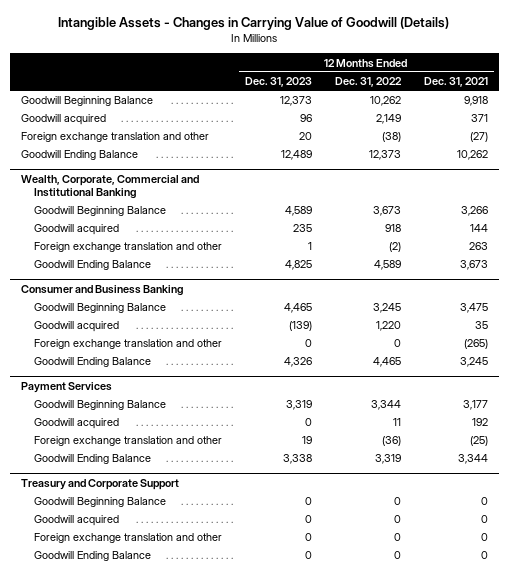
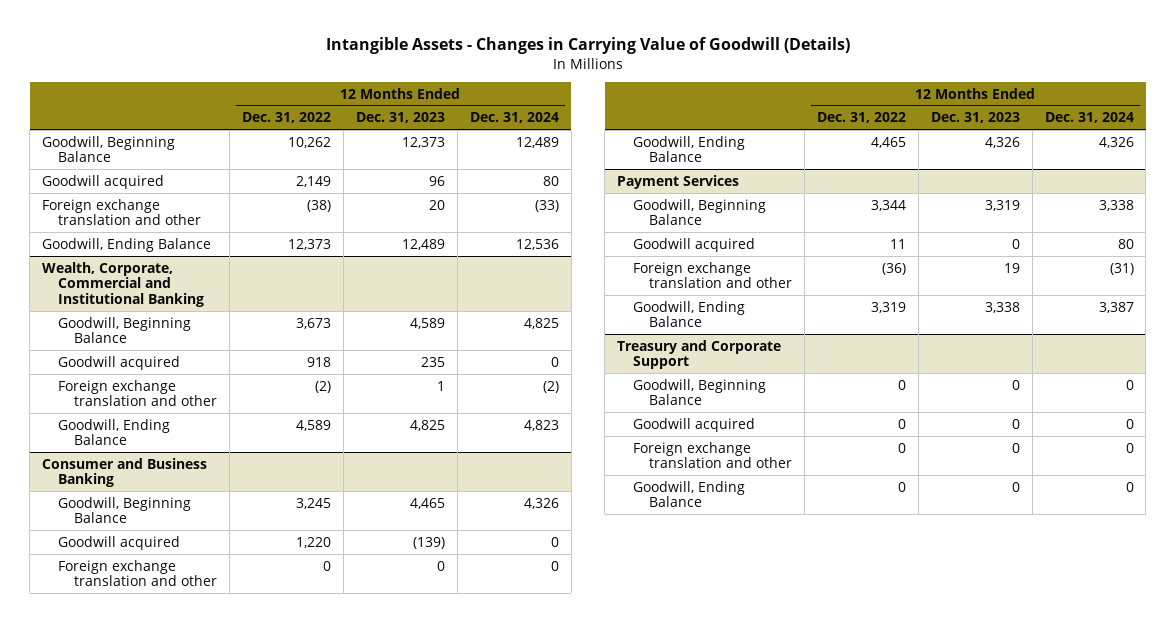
- | 12 Months Ended Dec. 31, 2023 | 12 Months Ended Dec. 31, 2022 | 12 Months Ended Dec. 31, 2021
+ | 12 Months Ended Dec. 31, 2022 | 12 Months Ended Dec. 31, 2023 | 12 Months Ended Dec. 31, 2024
- Goodwill Beginning Balance | 12,373 | 10,262 | 9,918
+ Goodwill, Beginning Balance | 10,262 | 12,373 | 12,489
- Goodwill Ending Balance | 12,489 | 12,373 | 10,262
+ Goodwill, Ending Balance | 12,373 | 12,489 | 12,536
@ Wealth, Corporate, Commercial and Institutional Banking
- Goodwill Beginning Balance | 4,589 | 3,673 | 3,266
+ Goodwill, Beginning Balance | 3,673 | 4,589 | 4,825
- Goodwill Ending Balance | 4,825 | 4,589 | 3,673
+ Goodwill, Ending Balance | 4,589 | 4,825 | 4,823
@ Consumer and Business Banking
- Goodwill Beginning Balance | 4,465 | 3,245 | 3,475
+ Goodwill, Beginning Balance | 3,245 | 4,465 | 4,326
- Goodwill Ending Balance | 4,326 | 4,465 | 3,245
+ Goodwill, Ending Balance | 4,465 | 4,326 | 4,326
@ Payment Services
- Goodwill Beginning Balance | 3,319 | 3,344 | 3,177
+ Goodwill, Beginning Balance | 3,344 | 3,319 | 3,338
- Goodwill Ending Balance | 3,338 | 3,319 | 3,344
+ Goodwill, Ending Balance | 3,319 | 3,338 | 3,387
@ Treasury and Corporate Support
- Goodwill Beginning Balance | 0 | 0 | 0
+ Goodwill, Beginning Balance | 0 | 0 | 0
- Goodwill Ending Balance | 0 | 0 | 0
+ Goodwill, Ending Balance | 0 | 0 | 0

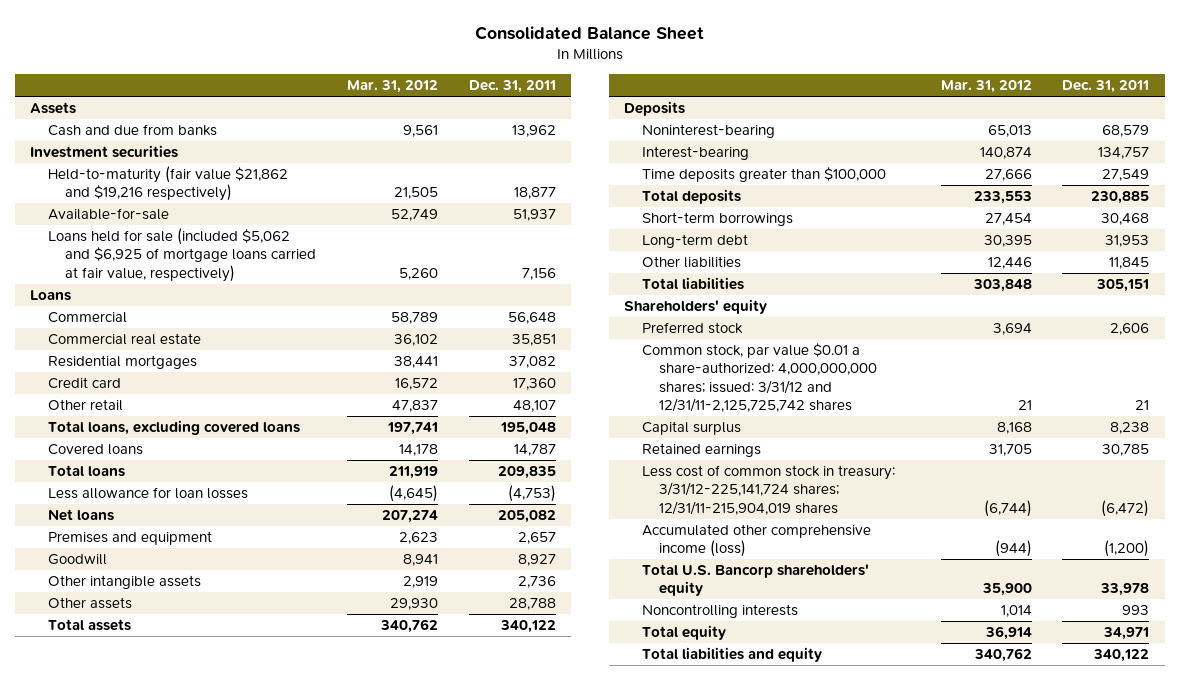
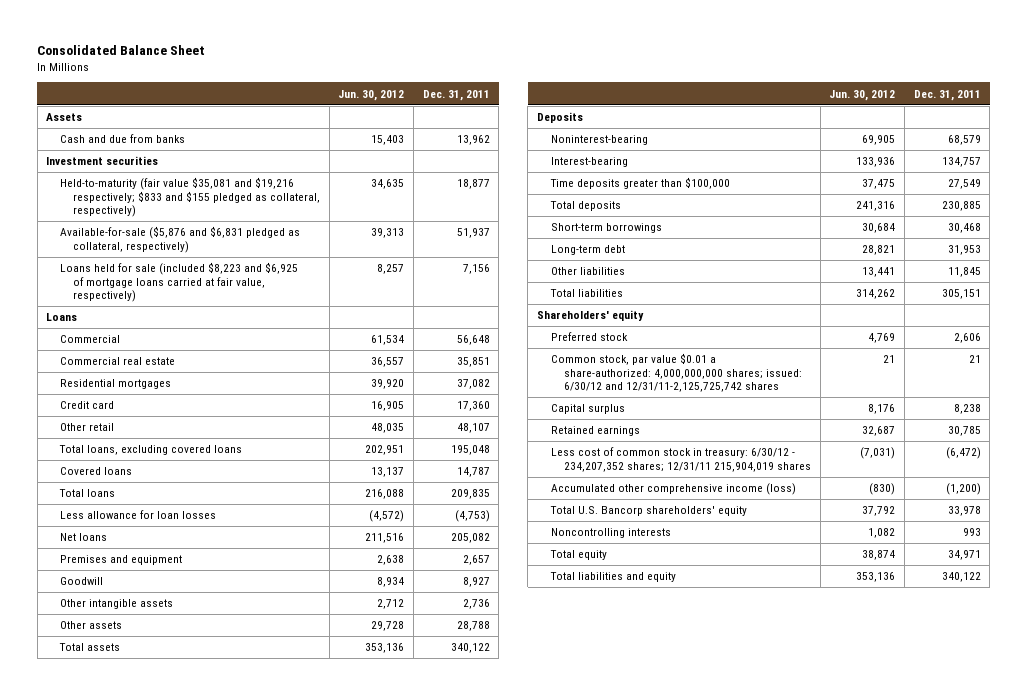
- | Mar. 31, 2012 | Dec. 31, 2011
+ | Jun. 30, 2012 | Dec. 31, 2011
- Held-to-maturity (fair value $21,862 and $19,216 respectively) | 21,505 | 18,877
- Available-for-sale | 52,749 | 51,937
- Loans held for sale (included $5,062 and $6,925 of mortgage loans carried at fair value, respectively) | 5,260 | 7,156
+ Held-to-maturity (fair value $35,081 and $19,216 respectively; $833 and $155 pledged as collateral, respectively) | 34,635 | 18,877
+ Available-for-sale ($5,876 and $6,831 pledged as collateral, respectively) | 39,313 | 51,937
+ Loans held for sale (included $8,223 and $6,925 of mortgage loans carried at fair value, respectively) | 8,257 | 7,156
- Common stock, par value $0.01 a share-authorized: 4,000,000,000 shares; issued: 3/31/12 and 12/31/11-2,125,725,742 shares | 21 | 21
+ Common stock, par value $0.01 a share-authorized: 4,000,000,000 shares; issued: 6/30/12 and 12/31/11-2,125,725,742 shares | 21 | 21
- Less cost of common stock in treasury: 3/31/12-225,141,724 shares; 12/31/11-215,904,019 shares | (6,744) | (6,472)
+ Less cost of common stock in treasury: 6/30/12 - 234,207,352 shares; 12/31/11 215,904,019 shares | (7,031) | (6,472)

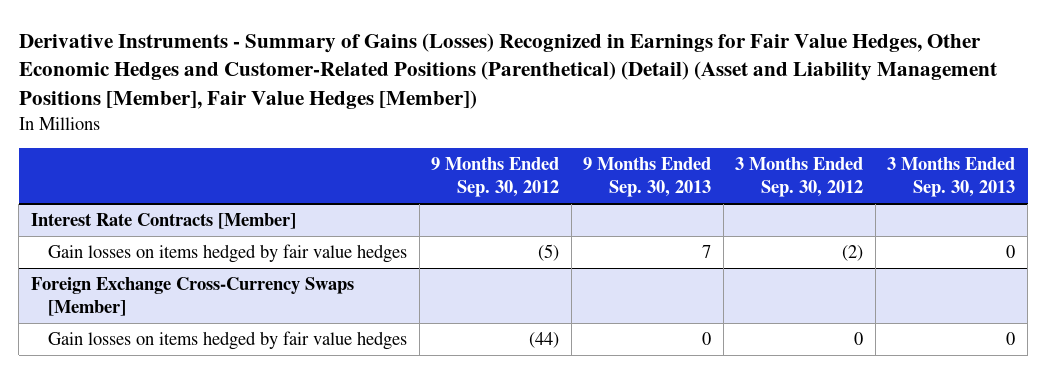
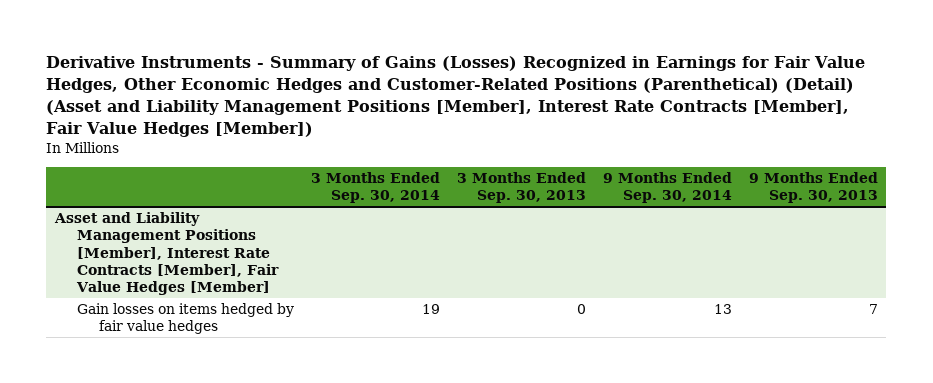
- Derivative Instruments - Summary of Gains (Losses) Recognized in Earnings for Fair Value Hedges, Other Economic Hedges and Customer-Related Positions (Parenthetical) (Detail) (Asset and Liability Management Positions [Member], Fair Value Hedges [Member])
+ Derivative Instruments - Summary of Gains (Losses) Recognized in Earnings for Fair Value Hedges, Other Economic Hedges and Customer-Related Positions (Parenthetical) (Detail) (Asset and Liability Management Positions [Member], Interest Rate Contracts [Member], Fair Value Hedges [Member])
- | 9 Months Ended Sep. 30, 2012 | 9 Months Ended Sep. 30, 2013 | 3 Months Ended Sep. 30, 2012 | 3 Months Ended Sep. 30, 2013
+ | 3 Months Ended Sep. 30, 2014 | 3 Months Ended Sep. 30, 2013 | 9 Months Ended Sep. 30, 2014 | 9 Months Ended Sep. 30, 2013
- Interest Rate Contracts [Member]
+ Asset and Liability Management Positions [Member], Interest Rate Contracts [Member], Fair Value Hedges [Member]
- Foreign Exchange Cross-Currency Swaps [Member]
- Gain losses on items hedged by fair value hedges | (44) | 0 | 0 | 0

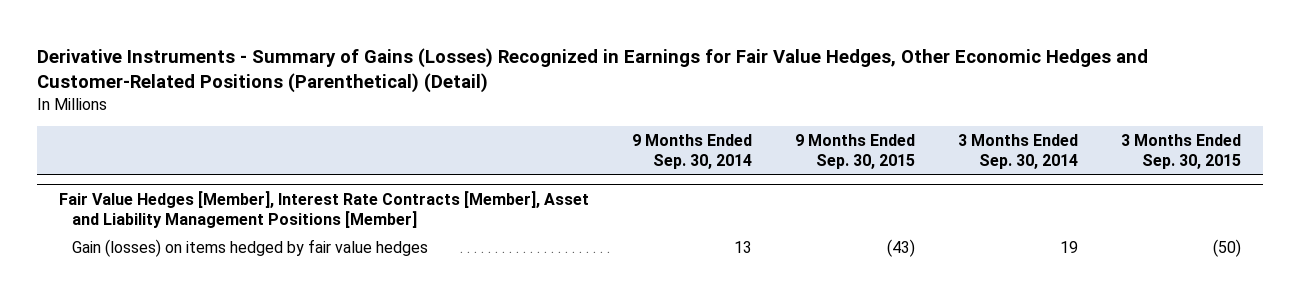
- Derivative Instruments - Summary of Gains (Losses) Recognized in Earnings for Fair Value Hedges, Other Economic Hedges and Customer-Related Positions (Parenthetical) (Detail) (Asset and Liability Management Positions [Member], Interest Rate Contracts [Member], Fair Value Hedges [Member])
+ Derivative Instruments - Summary of Gains (Losses) Recognized in Earnings for Fair Value Hedges, Other Economic Hedges and Customer-Related Positions (Parenthetical) (Detail)
- | 3 Months Ended Sep. 30, 2014 | 3 Months Ended Sep. 30, 2013 | 9 Months Ended Sep. 30, 2014 | 9 Months Ended Sep. 30, 2013
+ | 9 Months Ended Sep. 30, 2014 | 9 Months Ended Sep. 30, 2015 | 3 Months Ended Sep. 30, 2014 | 3 Months Ended Sep. 30, 2015
- Asset and Liability Management Positions [Member], Interest Rate Contracts [Member], Fair Value Hedges [Member]
- Gain losses on items hedged by fair value hedges | 19 | 0 | 13 | 7
+ Fair Value Hedges [Member], Interest Rate Contracts [Member], Asset and Liability Management Positions [Member]
+ Gain (losses) on items hedged by fair value hedges | 13 | (43) | 19 | (50)

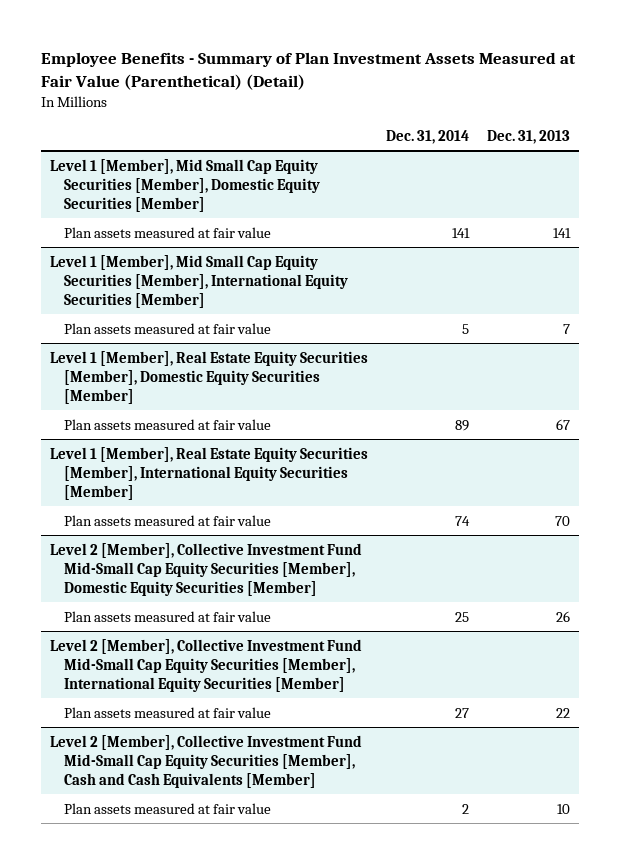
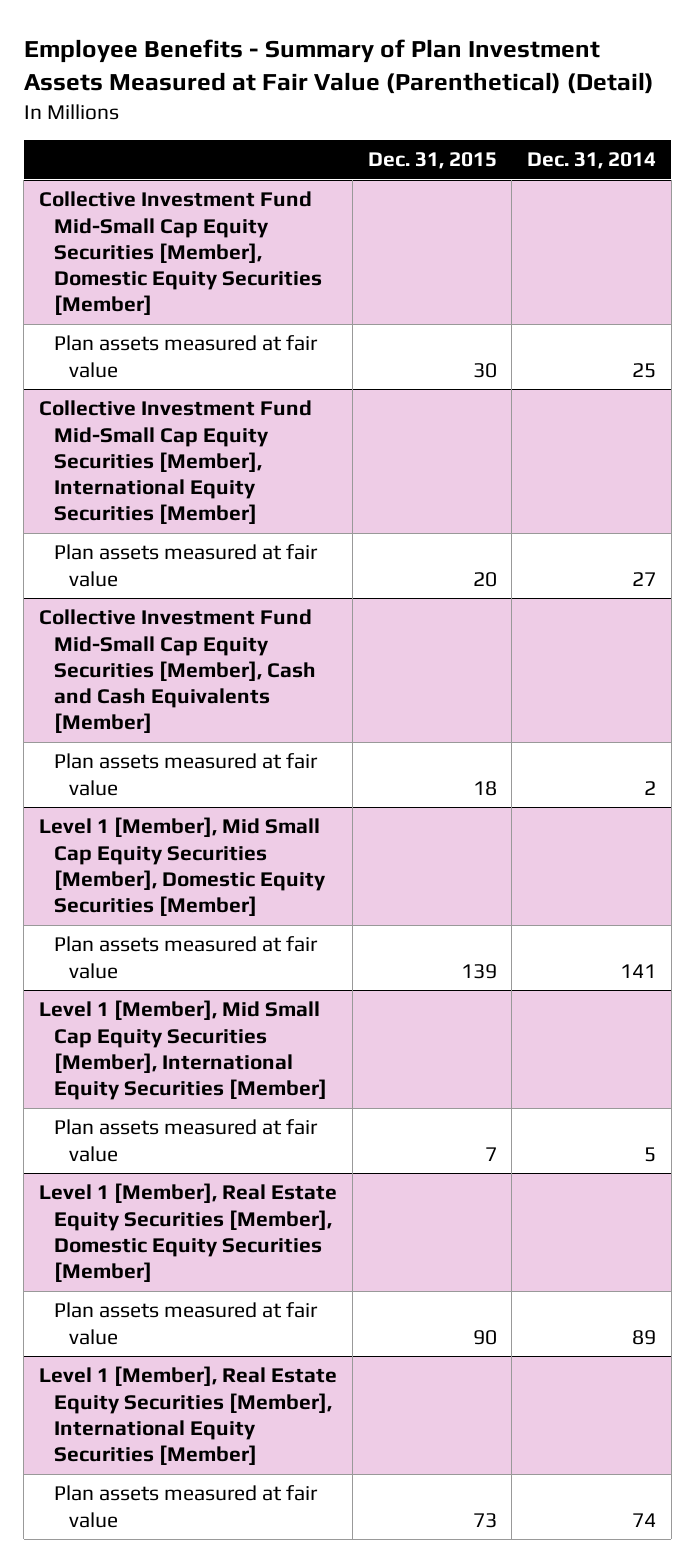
- | Dec. 31, 2014 | Dec. 31, 2013
+ | Dec. 31, 2015 | Dec. 31, 2014
+ Collective Investment Fund Mid-Small Cap Equity Securities [Member], Domestic Equity Securities [Member]
+ Plan assets measured at fair value | 30 | 25
+ Collective Investment Fund Mid-Small Cap Equity Securities [Member], International Equity Securities [Member]
+ Plan assets measured at fair value | 20 | 27
+ Collective Investment Fund Mid-Small Cap Equity Securities [Member], Cash and Cash Equivalents [Member]
+ Plan assets measured at fair value | 18 | 2
- Level 2 [Member], Collective Investment Fund Mid-Small Cap Equity Securities [Member], Domestic Equity Securities [Member]
- Plan assets measured at fair value | 25 | 26
- Level 2 [Member], Collective Investment Fund Mid-Small Cap Equity Securities [Member], International Equity Securities [Member]
- Plan assets measured at fair value | 27 | 22
- Level 2 [Member], Collective Investment Fund Mid-Small Cap Equity Securities [Member], Cash and Cash Equivalents [Member]
- Plan assets measured at fair value | 2 | 10

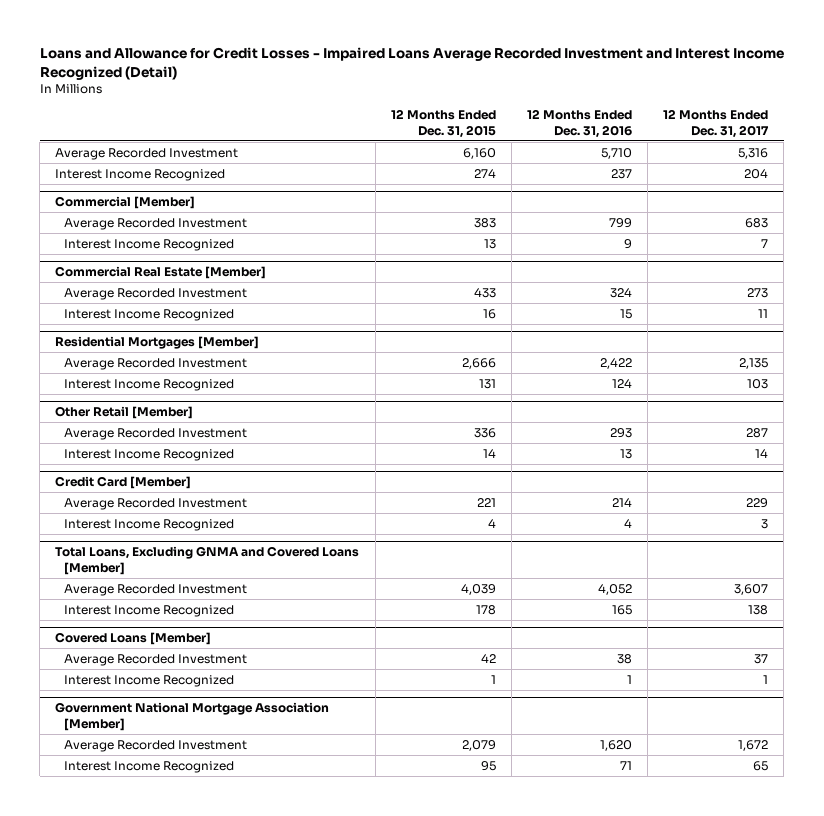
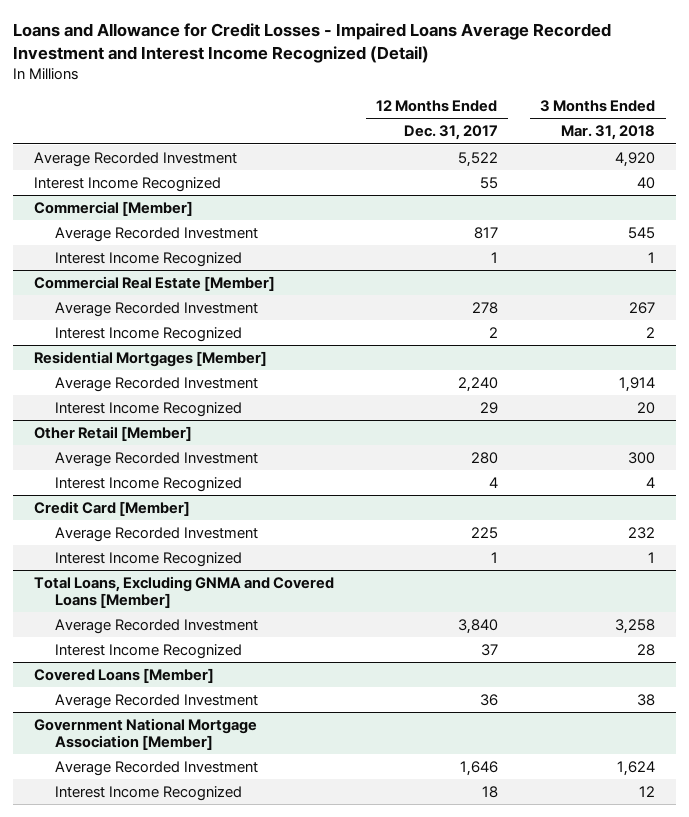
- | 12 Months Ended Dec. 31, 2015 | 12 Months Ended Dec. 31, 2016 | 12 Months Ended Dec. 31, 2017
+ | 12 Months Ended Dec. 31, 2017 | 3 Months Ended Mar. 31, 2018
- Average Recorded Investment | 6,160 | 5,710 | 5,316
- Interest Income Recognized | 274 | 237 | 204
+ Average Recorded Investment | 5,522 | 4,920
+ Interest Income Recognized | 55 | 40
@ Commercial [Member]
- Average Recorded Investment | 383 | 799 | 683
- Interest Income Recognized | 13 | 9 | 7
+ Average Recorded Investment | 817 | 545
+ Interest Income Recognized | 1 | 1
@ Commercial Real Estate [Member]
- Average Recorded Investment | 433 | 324 | 273
- Interest Income Recognized | 16 | 15 | 11
+ Average Recorded Investment | 278 | 267
+ Interest Income Recognized | 2 | 2
@ Residential Mortgages [Member]
- Average Recorded Investment | 2,666 | 2,422 | 2,135
- Interest Income Recognized | 131 | 124 | 103
+ Average Recorded Investment | 2,240 | 1,914
+ Interest Income Recognized | 29 | 20
@ Other Retail [Member]
- Average Recorded Investment | 336 | 293 | 287
- Interest Income Recognized | 14 | 13 | 14
+ Average Recorded Investment | 280 | 300
+ Interest Income Recognized | 4 | 4
@ Credit Card [Member]
- Average Recorded Investment | 221 | 214 | 229
- Interest Income Recognized | 4 | 4 | 3
+ Average Recorded Investment | 225 | 232
+ Interest Income Recognized | 1 | 1
@ Total Loans, Excluding GNMA and Covered Loans [Member]
- Average Recorded Investment | 4,039 | 4,052 | 3,607
- Interest Income Recognized | 178 | 165 | 138
+ Average Recorded Investment | 3,840 | 3,258
+ Interest Income Recognized | 37 | 28
@ Covered Loans [Member]
- Average Recorded Investment | 42 | 38 | 37
- Interest Income Recognized | 1 | 1 | 1
+ Average Recorded Investment | 36 | 38
@ Government National Mortgage Association [Member]
- Average Recorded Investment | 2,079 | 1,620 | 1,672
- Interest Income Recognized | 95 | 71 | 65
+ Average Recorded Investment | 1,646 | 1,624
+ Interest Income Recognized | 18 | 12

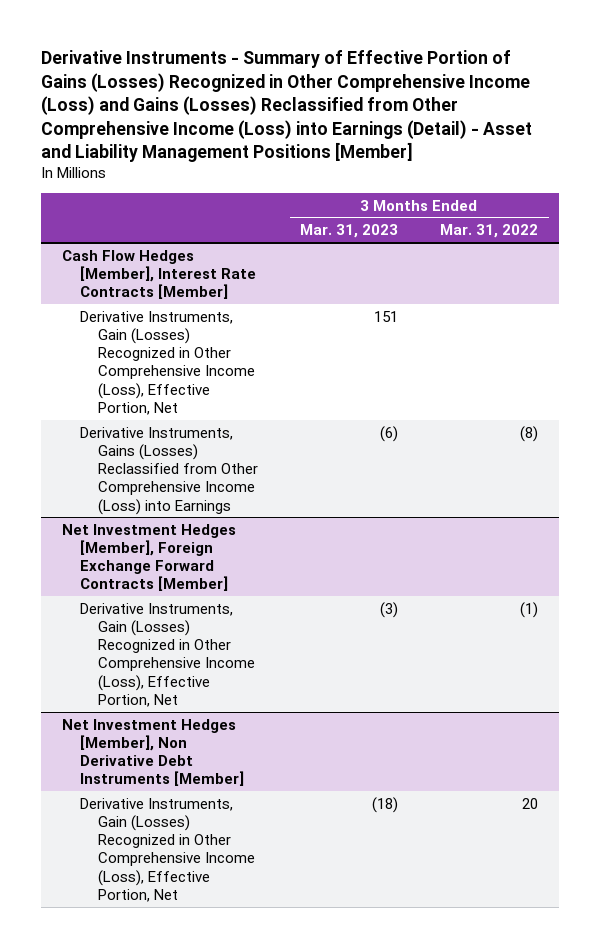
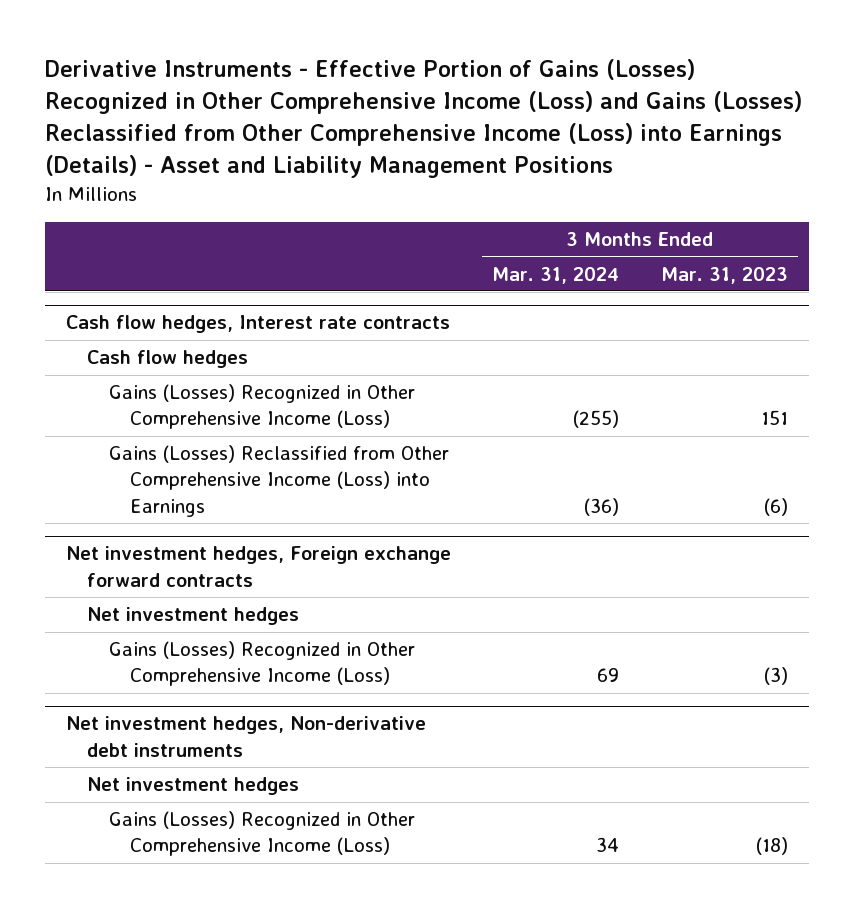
- Derivative Instruments - Summary of Effective Portion of Gains (Losses) Recognized in Other Comprehensive Income (Loss) and Gains (Losses) Reclassified from Other Comprehensive Income (Loss) into Earnings (Detail) - Asset and Liability Management Positions [Member]
+ Derivative Instruments - Effective Portion of Gains (Losses) Recognized in Other Comprehensive Income (Loss) and Gains (Losses) Reclassified from Other Comprehensive Income (Loss) into Earnings (Details) - Asset and Liability Management Positions
- | 3 Months Ended Mar. 31, 2023 | 3 Months Ended Mar. 31, 2022
+ | 3 Months Ended Mar. 31, 2024 | 3 Months Ended Mar. 31, 2023
- Cash Flow Hedges [Member], Interest Rate Contracts [Member]
- Derivative Instruments, Gain (Losses) Recognized in Other Comprehensive Income (Loss), Effective Portion, Net | 151 |
- Derivative Instruments, Gains (Losses) Reclassified from Other Comprehensive Income (Loss) into Earnings | (6) | (8)
- Net Investment Hedges [Member], Foreign Exchange Forward Contracts [Member]
- Derivative Instruments, Gain (Losses) Recognized in Other Comprehensive Income (Loss), Effective Portion, Net | (3) | (1)
- Net Investment Hedges [Member], Non Derivative Debt Instruments [Member]
- Derivative Instruments, Gain (Losses) Recognized in Other Comprehensive Income (Loss), Effective Portion, Net | (18) | 20
+ Cash flow hedges, Interest rate contracts
+ Cash flow hedges
+ Gains (Losses) Recognized in Other Comprehensive Income (Loss) | (255) | 151
+ Gains (Losses) Reclassified from Other Comprehensive Income (Loss) into Earnings | (36) | (6)
+ Net investment hedges, Foreign exchange forward contracts
+ Net investment hedges
+ Gains (Losses) Recognized in Other Comprehensive Income (Loss) | 69 | (3)
+ Net investment hedges, Non-derivative debt instruments
+ Net investment hedges
+ Gains (Losses) Recognized in Other Comprehensive Income (Loss) | 34 | (18)

